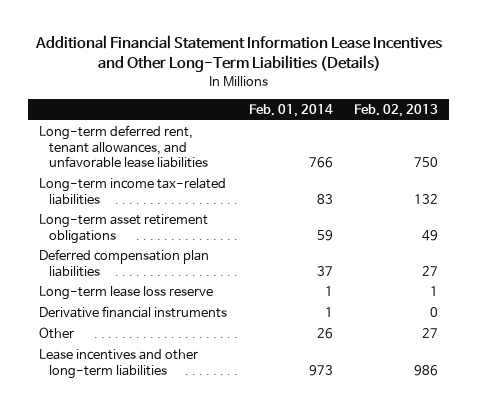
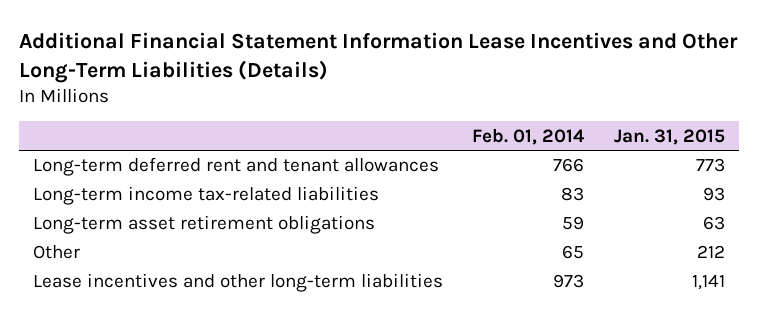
- | Feb. 01, 2014 | Feb. 02, 2013
+ | Feb. 01, 2014 | Jan. 31, 2015
- Long-term deferred rent, tenant allowances, and unfavorable lease liabilities | 766 | 750
+ Long-term deferred rent and tenant allowances | 766 | 773
- Deferred compensation plan liabilities | 37 | 27
- Long-term lease loss reserve | 1 | 1
- Derivative financial instruments | 1 | 0
- Other | 26 | 27
+ Other | 65 | 212

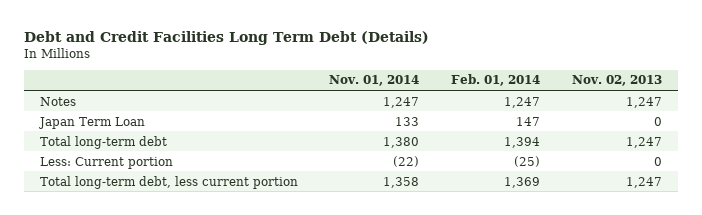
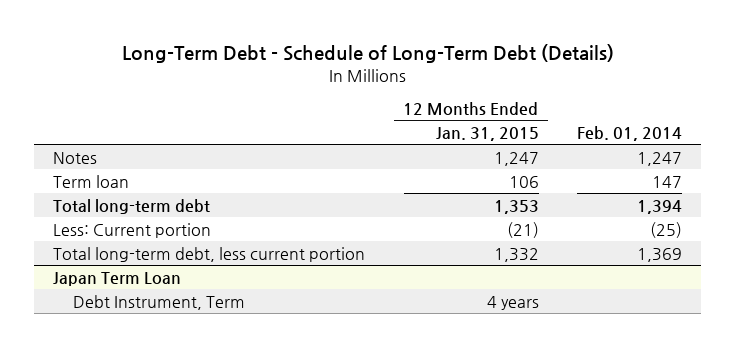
- Debt and Credit Facilities Long Term Debt (Details)
+ Long-Term Debt - Schedule of Long-Term Debt (Details)
- | Nov. 01, 2014 | Feb. 01, 2014 | Nov. 02, 2013
+ | 12 Months Ended Jan. 31, 2015 | Feb. 01, 2014
- Japan Term Loan | 133 | 147 | 0
+ Term loan | 106 | 147
+ Japan Term Loan
+ Debt Instrument, Term | 4 years |

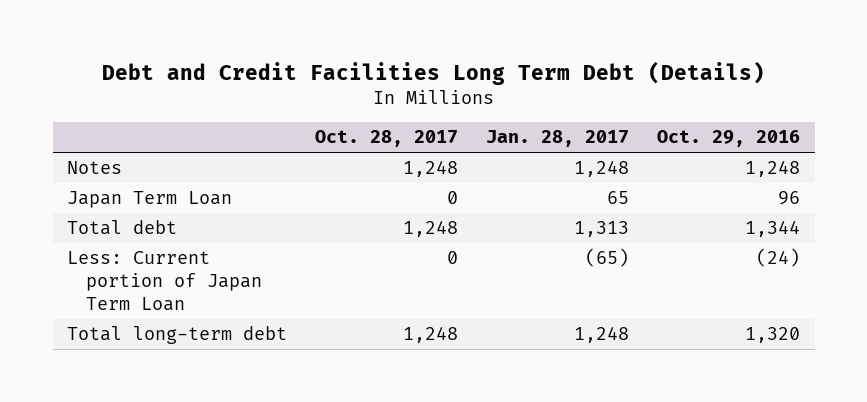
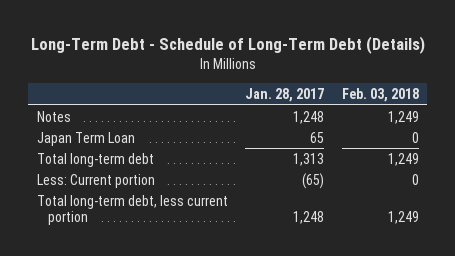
- Debt and Credit Facilities Long Term Debt (Details)
+ Long-Term Debt - Schedule of Long-Term Debt (Details)
- | Oct. 28, 2017 | Jan. 28, 2017 | Oct. 29, 2016
+ | Jan. 28, 2017 | Feb. 03, 2018
- Total debt | 1,248 | 1,313 | 1,344
- Less: Current portion of Japan Term Loan | 0 | (65) | (24)
- Total long-term debt | 1,248 | 1,248 | 1,320
+ Total long-term debt | 1,313 | 1,249
+ Less: Current portion | (65) | 0
+ Total long-term debt, less current portion | 1,248 | 1,249

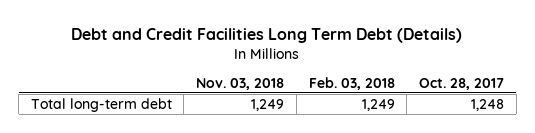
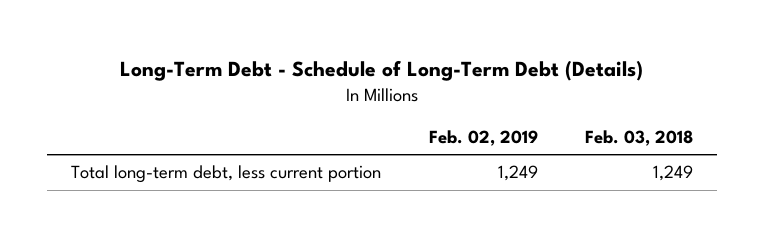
- Debt and Credit Facilities Long Term Debt (Details)
+ Long-Term Debt - Schedule of Long-Term Debt (Details)
- | Nov. 03, 2018 | Feb. 03, 2018 | Oct. 28, 2017
+ | Feb. 02, 2019 | Feb. 03, 2018
- Total long-term debt | 1,249 | 1,249 | 1,248
+ Total long-term debt, less current portion | 1,249 | 1,249

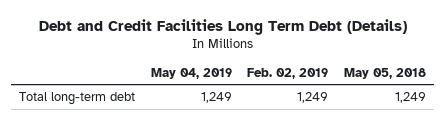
- Long-Term Debt - Schedule of Long-Term Debt (Details)
+ Debt and Credit Facilities Long Term Debt (Details)
- | Feb. 02, 2019 | Feb. 03, 2018
+ | May 04, 2019 | Feb. 02, 2019 | May 05, 2018
- Total long-term debt, less current portion | 1,249 | 1,249
+ Total long-term debt | 1,249 | 1,249 | 1,249

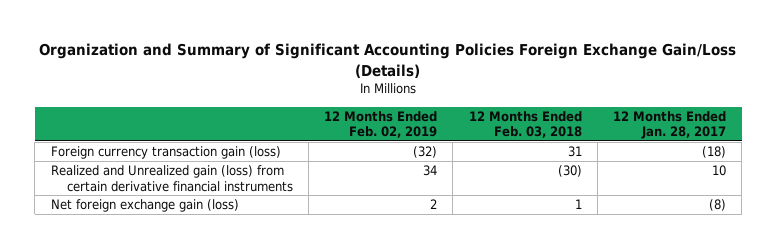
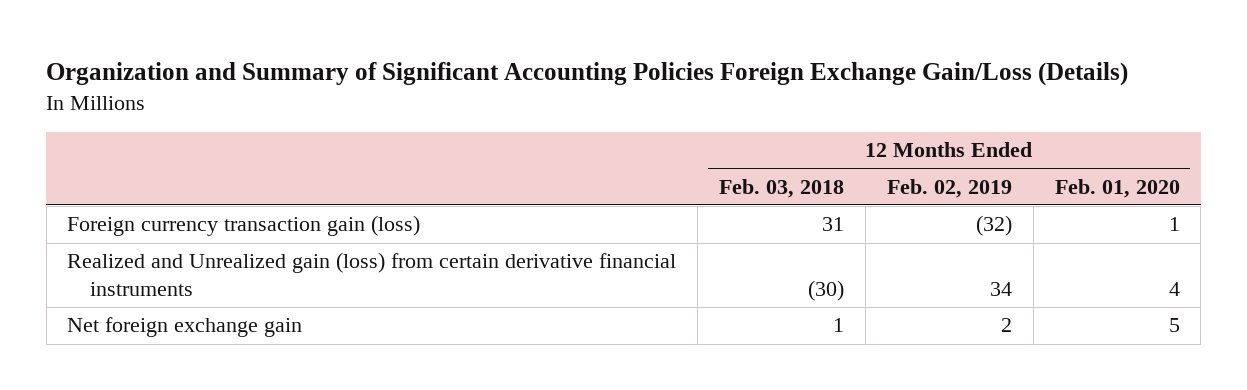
- | 12 Months Ended Feb. 02, 2019 | 12 Months Ended Feb. 03, 2018 | 12 Months Ended Jan. 28, 2017
+ | 12 Months Ended Feb. 03, 2018 | 12 Months Ended Feb. 02, 2019 | 12 Months Ended Feb. 01, 2020
- Net foreign exchange gain (loss) | 2 | 1 | (8)
+ Net foreign exchange gain | 1 | 2 | 5

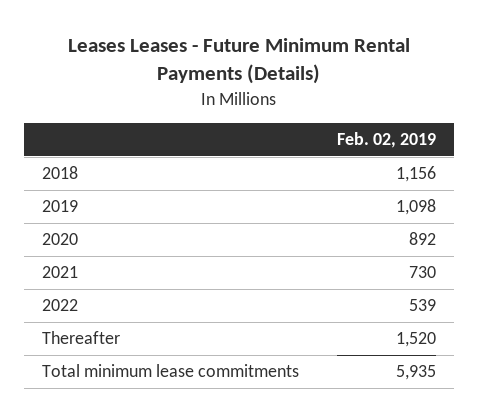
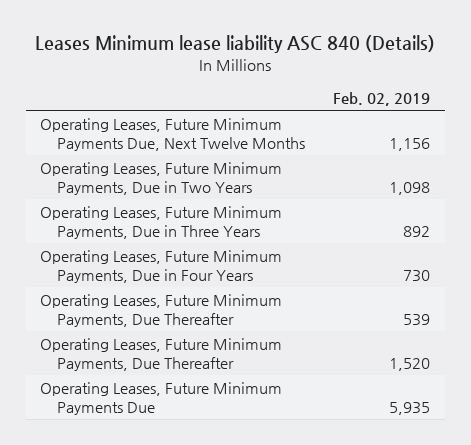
- Leases Leases - Future Minimum Rental Payments (Details)
+ Leases Minimum lease liability ASC 840 (Details)
- 2018 | 1,156
- 2019 | 1,098
- 2020 | 892
- 2021 | 730
- 2022 | 539
- Thereafter | 1,520
- Total minimum lease commitments | 5,935
+ Operating Leases, Future Minimum Payments Due, Next Twelve Months | 1,156
+ Operating Leases, Future Minimum Payments, Due in Two Years | 1,098
+ Operating Leases, Future Minimum Payments, Due in Three Years | 892
+ Operating Leases, Future Minimum Payments, Due in Four Years | 730
+ Operating Leases, Future Minimum Payments, Due Thereafter | 539
+ Operating Leases, Future Minimum Payments, Due Thereafter | 1,520
+ Operating Leases, Future Minimum Payments Due | 5,935

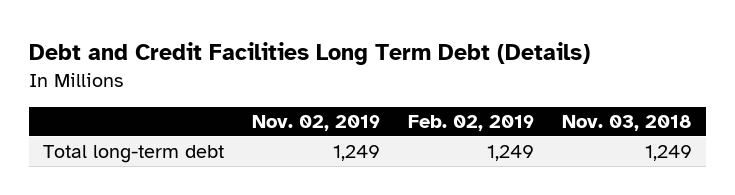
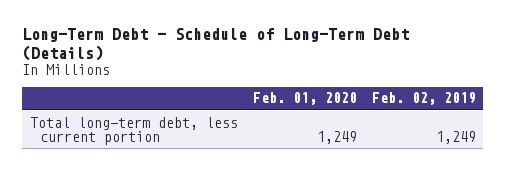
- Debt and Credit Facilities Long Term Debt (Details)
+ Long-Term Debt - Schedule of Long-Term Debt (Details)
- | Nov. 02, 2019 | Feb. 02, 2019 | Nov. 03, 2018
+ | Feb. 01, 2020 | Feb. 02, 2019
- Total long-term debt | 1,249 | 1,249 | 1,249
+ Total long-term debt, less current portion | 1,249 | 1,249

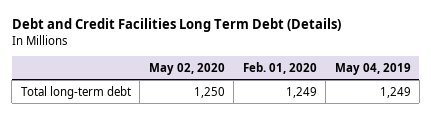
- Long-Term Debt - Schedule of Long-Term Debt (Details)
+ Debt and Credit Facilities Long Term Debt (Details)
- | Feb. 01, 2020 | Feb. 02, 2019
+ | May 02, 2020 | Feb. 01, 2020 | May 04, 2019
- Total long-term debt, less current portion | 1,249 | 1,249
+ Total long-term debt | 1,250 | 1,249 | 1,249

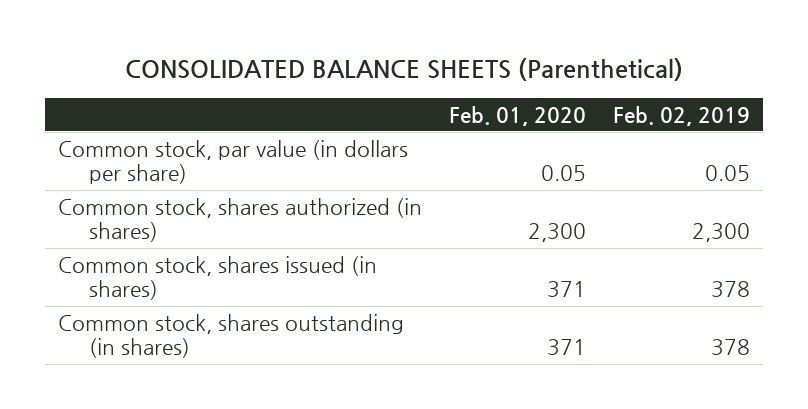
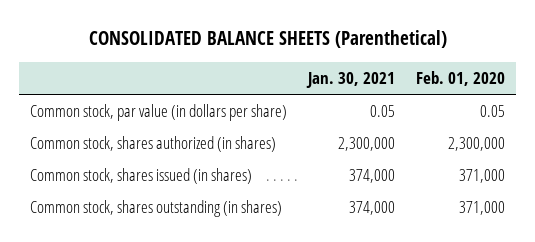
- | Feb. 01, 2020 | Feb. 02, 2019
+ | Jan. 30, 2021 | Feb. 01, 2020
- Common stock, shares authorized (in shares) | 2,300 | 2,300
- Common stock, shares issued (in shares) | 371 | 378
- Common stock, shares outstanding (in shares) | 371 | 378
+ Common stock, shares authorized (in shares) | 2,300,000 | 2,300,000
+ Common stock, shares issued (in shares) | 374,000 | 371,000
+ Common stock, shares outstanding (in shares) | 374,000 | 371,000

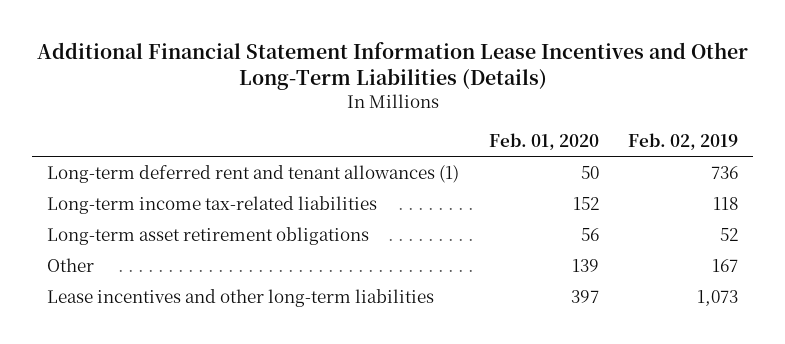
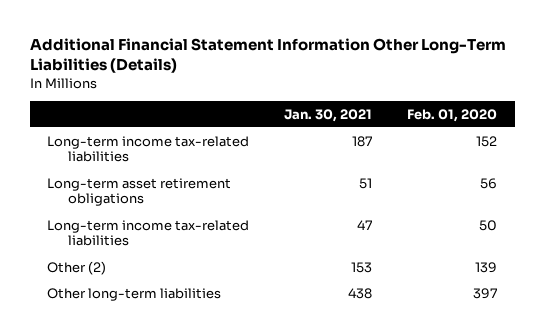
- Additional Financial Statement Information Lease Incentives and Other Long-Term Liabilities (Details)
+ Additional Financial Statement Information Other Long-Term Liabilities (Details)
- | Feb. 01, 2020 | Feb. 02, 2019
+ | Jan. 30, 2021 | Feb. 01, 2020
- Long-term deferred rent and tenant allowances (1) | 50 | 736
- Other | 139 | 167
- Lease incentives and other long-term liabilities | 397 | 1,073
+ Long-term income tax-related liabilities | 47 | 50
+ Other (2) | 153 | 139
+ Other long-term liabilities | 438 | 397

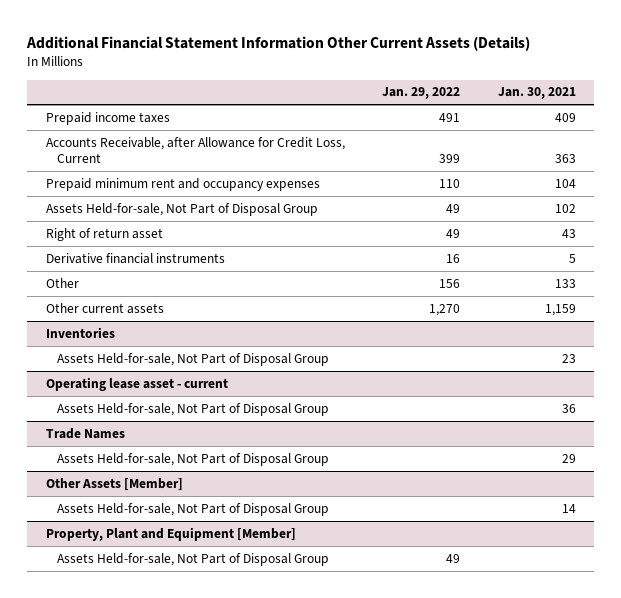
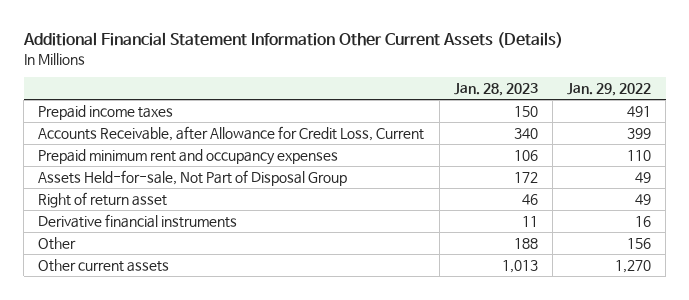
- | Jan. 29, 2022 | Jan. 30, 2021
+ | Jan. 28, 2023 | Jan. 29, 2022
- Inventories
- Assets Held-for-sale, Not Part of Disposal Group | | 23
- Operating lease asset - current
- Assets Held-for-sale, Not Part of Disposal Group | | 36
- Trade Names
- Assets Held-for-sale, Not Part of Disposal Group | | 29
- Other Assets [Member]
- Assets Held-for-sale, Not Part of Disposal Group | | 14
- Property, Plant and Equipment [Member]
- Assets Held-for-sale, Not Part of Disposal Group | 49 |

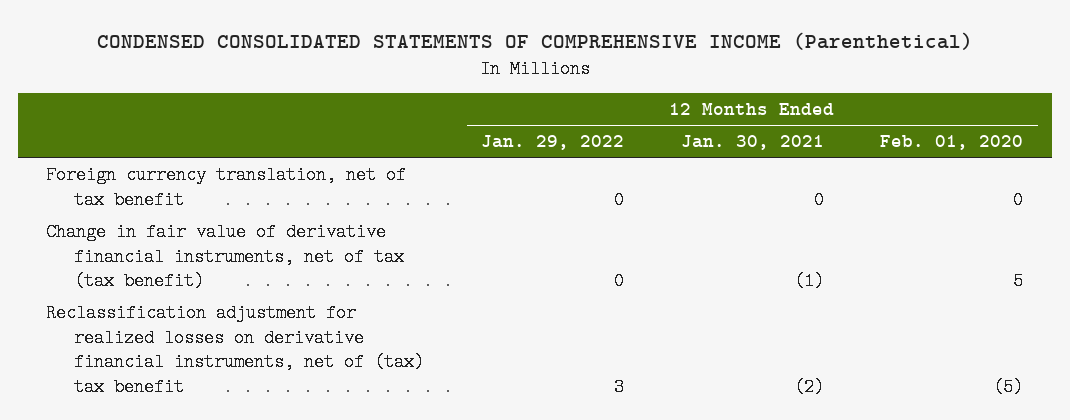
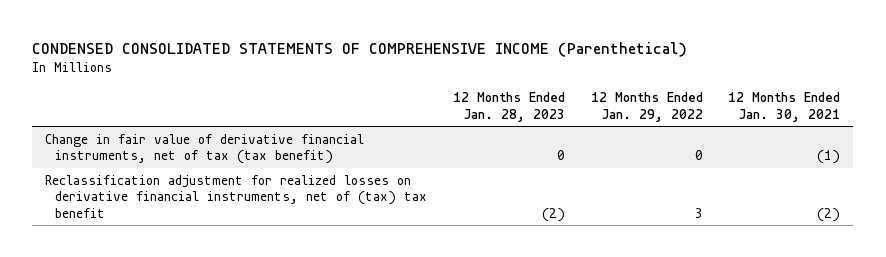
- | 12 Months Ended Jan. 29, 2022 | 12 Months Ended Jan. 30, 2021 | 12 Months Ended Feb. 01, 2020
+ | 12 Months Ended Jan. 28, 2023 | 12 Months Ended Jan. 29, 2022 | 12 Months Ended Jan. 30, 2021
- Foreign currency translation, net of tax benefit | 0 | 0 | 0

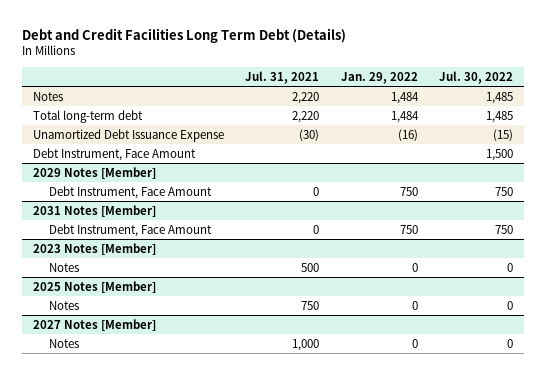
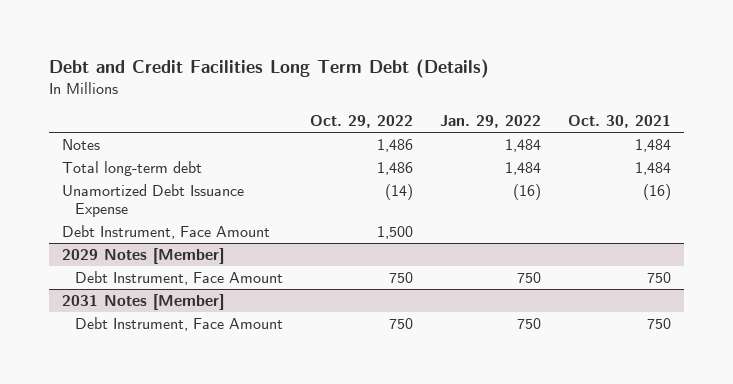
- | Jul. 31, 2021 | Jan. 29, 2022 | Jul. 30, 2022
+ | Oct. 29, 2022 | Jan. 29, 2022 | Oct. 30, 2021
- 2023 Notes [Member]
- Notes | 500 | 0 | 0
- 2025 Notes [Member]
- Notes | 750 | 0 | 0
- 2027 Notes [Member]
- Notes | 1,000 | 0 | 0

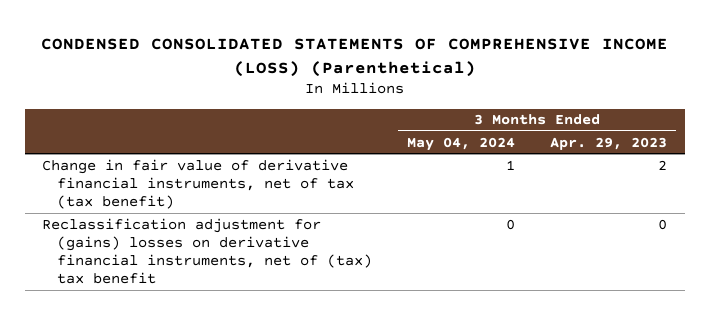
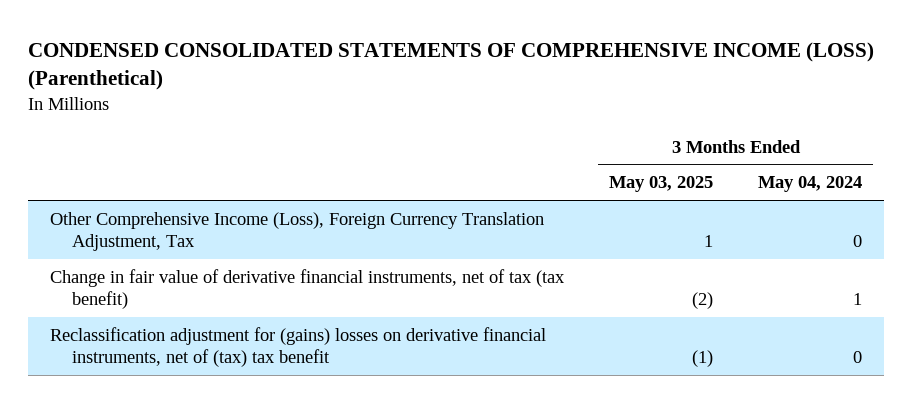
- | 3 Months Ended May 04, 2024 | 3 Months Ended Apr. 29, 2023
+ | 3 Months Ended May 03, 2025 | 3 Months Ended May 04, 2024
+ Other Comprehensive Income (Loss), Foreign Currency Translation Adjustment, Tax | 1 | 0

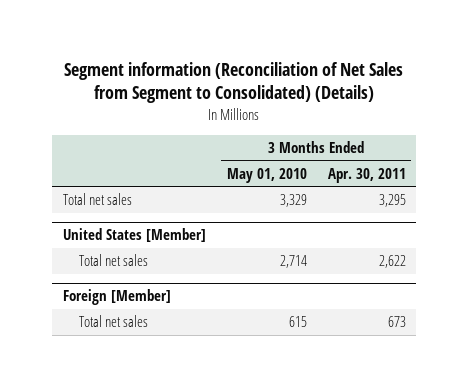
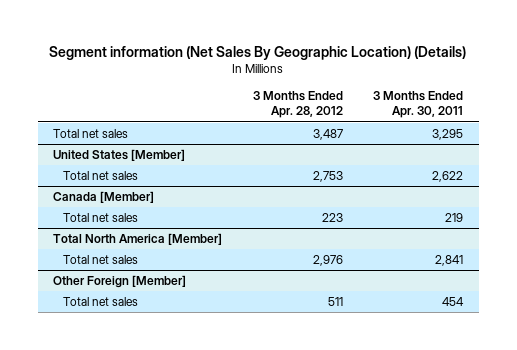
- Segment information (Reconciliation of Net Sales from Segment to Consolidated) (Details)
+ Segment information (Net Sales By Geographic Location) (Details)
- | 3 Months Ended May 01, 2010 | 3 Months Ended Apr. 30, 2011
+ | 3 Months Ended Apr. 28, 2012 | 3 Months Ended Apr. 30, 2011
- Foreign [Member]
- Total net sales | 615 | 673
+ Canada [Member]
+ Total net sales | 223 | 219
+ Total North America [Member]
+ Total net sales | 2,976 | 2,841
+ Other Foreign [Member]
+ Total net sales | 511 | 454

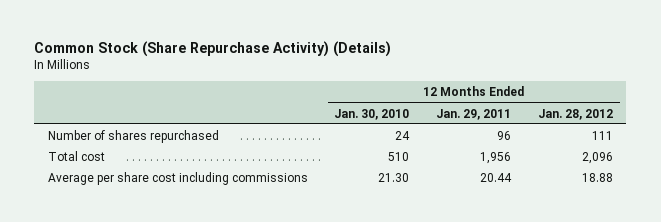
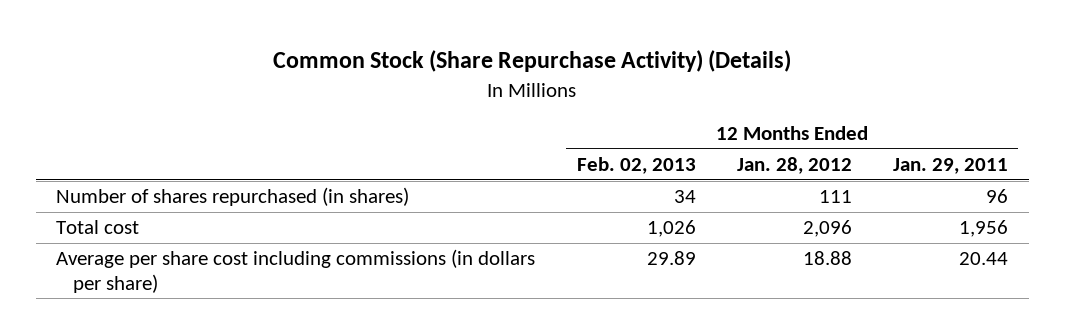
- | 12 Months Ended Jan. 30, 2010 | 12 Months Ended Jan. 29, 2011 | 12 Months Ended Jan. 28, 2012
+ | 12 Months Ended Feb. 02, 2013 | 12 Months Ended Jan. 28, 2012 | 12 Months Ended Jan. 29, 2011
- Number of shares repurchased | 24 | 96 | 111
+ Number of shares repurchased (in shares) | 34 | 111 | 96
- Average per share cost including commissions | 21.30 | 20.44 | 18.88
+ Average per share cost including commissions (in dollars per share) | 29.89 | 18.88 | 20.44

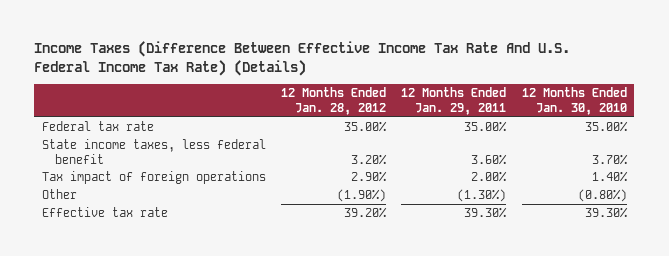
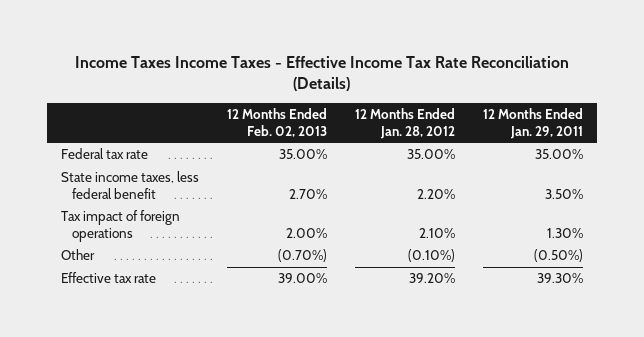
- Income Taxes (Difference Between Effective Income Tax Rate And U.S. Federal Income Tax Rate) (Details)
+ Income Taxes Income Taxes - Effective Income Tax Rate Reconciliation (Details)
- | 12 Months Ended Jan. 28, 2012 | 12 Months Ended Jan. 29, 2011 | 12 Months Ended Jan. 30, 2010
+ | 12 Months Ended Feb. 02, 2013 | 12 Months Ended Jan. 28, 2012 | 12 Months Ended Jan. 29, 2011
- State income taxes, less federal benefit | 3.20% | 3.60% | 3.70%
- Tax impact of foreign operations | 2.90% | 2.00% | 1.40%
- Other | (1.90%) | (1.30%) | (0.80%)
+ State income taxes, less federal benefit | 2.70% | 2.20% | 3.50%
+ Tax impact of foreign operations | 2.00% | 2.10% | 1.30%
+ Other | (0.70%) | (0.10%) | (0.50%)

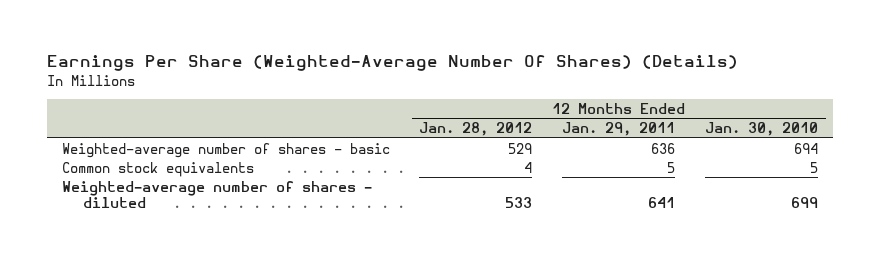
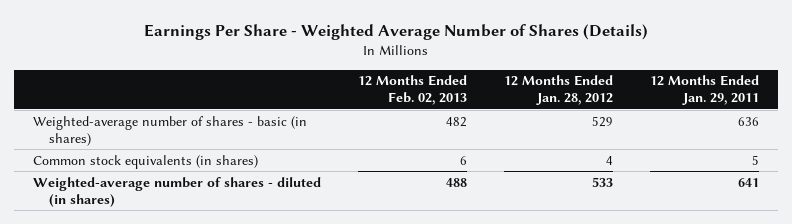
- Earnings Per Share (Weighted-Average Number Of Shares) (Details)
+ Earnings Per Share - Weighted Average Number of Shares (Details)
- | 12 Months Ended Jan. 28, 2012 | 12 Months Ended Jan. 29, 2011 | 12 Months Ended Jan. 30, 2010
+ | 12 Months Ended Feb. 02, 2013 | 12 Months Ended Jan. 28, 2012 | 12 Months Ended Jan. 29, 2011
- Weighted-average number of shares - basic | 529 | 636 | 694
- Common stock equivalents | 4 | 5 | 5
- Weighted-average number of shares - diluted | 533 | 641 | 699
+ Weighted-average number of shares - basic (in shares) | 482 | 529 | 636
+ Common stock equivalents (in shares) | 6 | 4 | 5
+ Weighted-average number of shares - diluted (in shares) | 488 | 533 | 641

